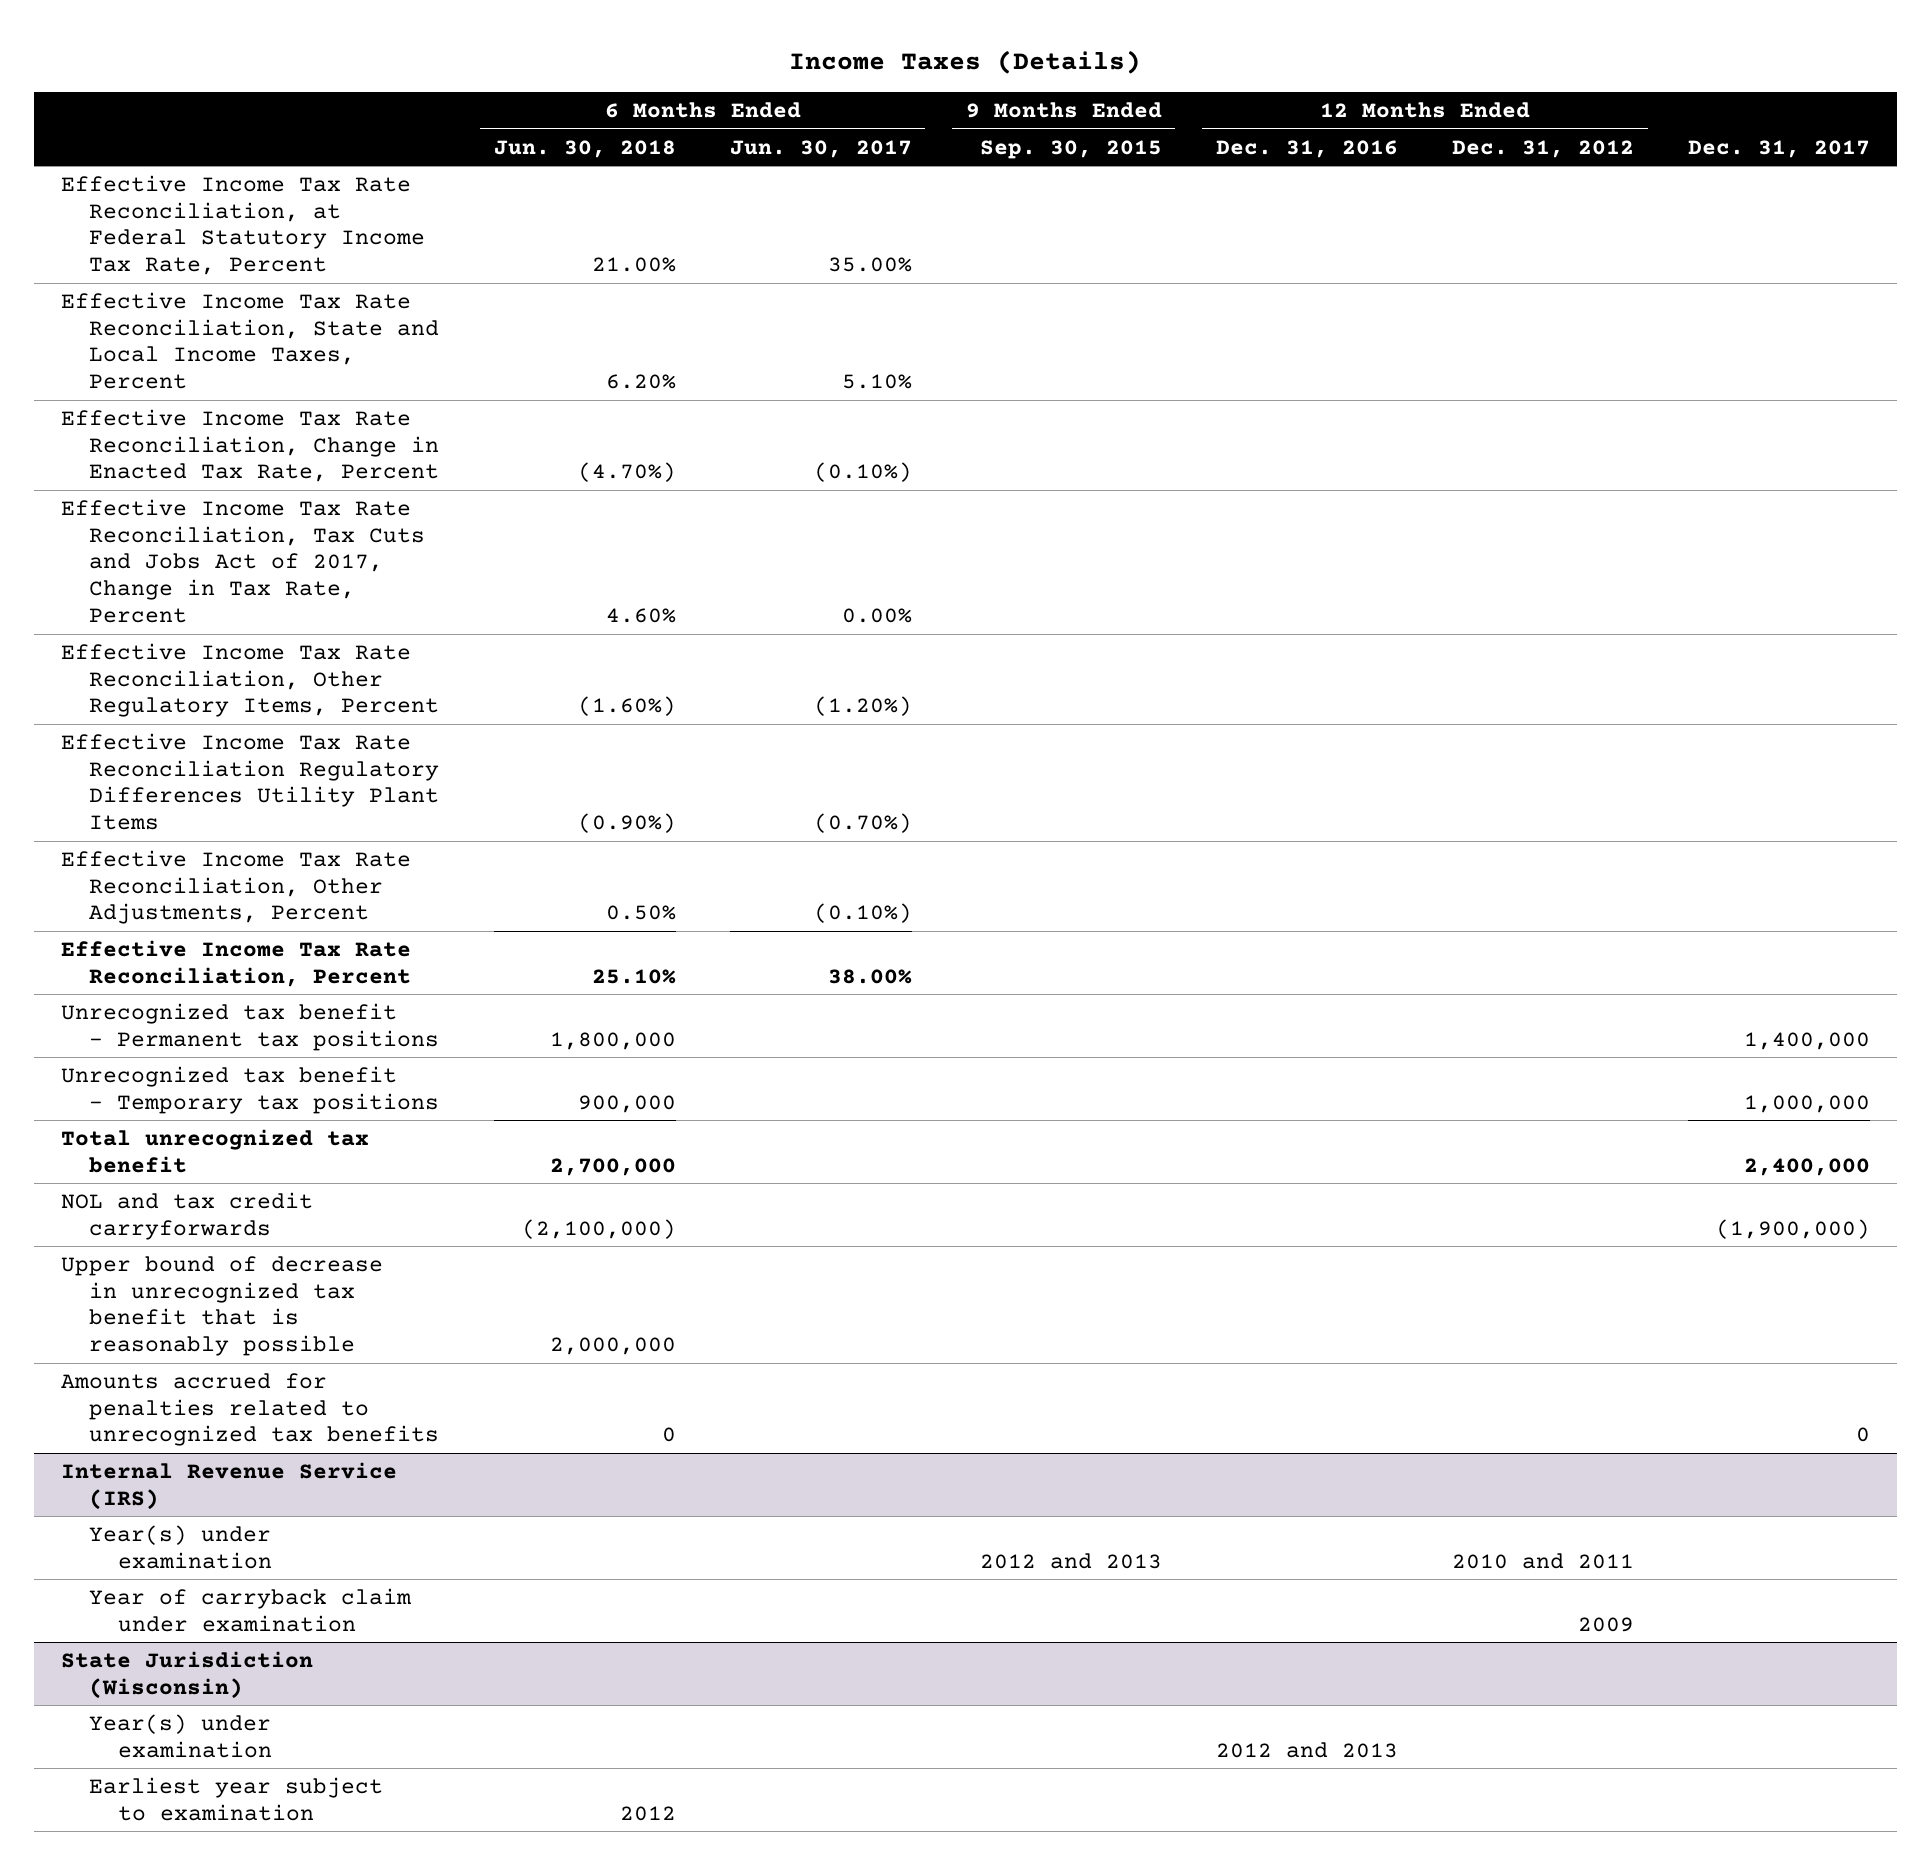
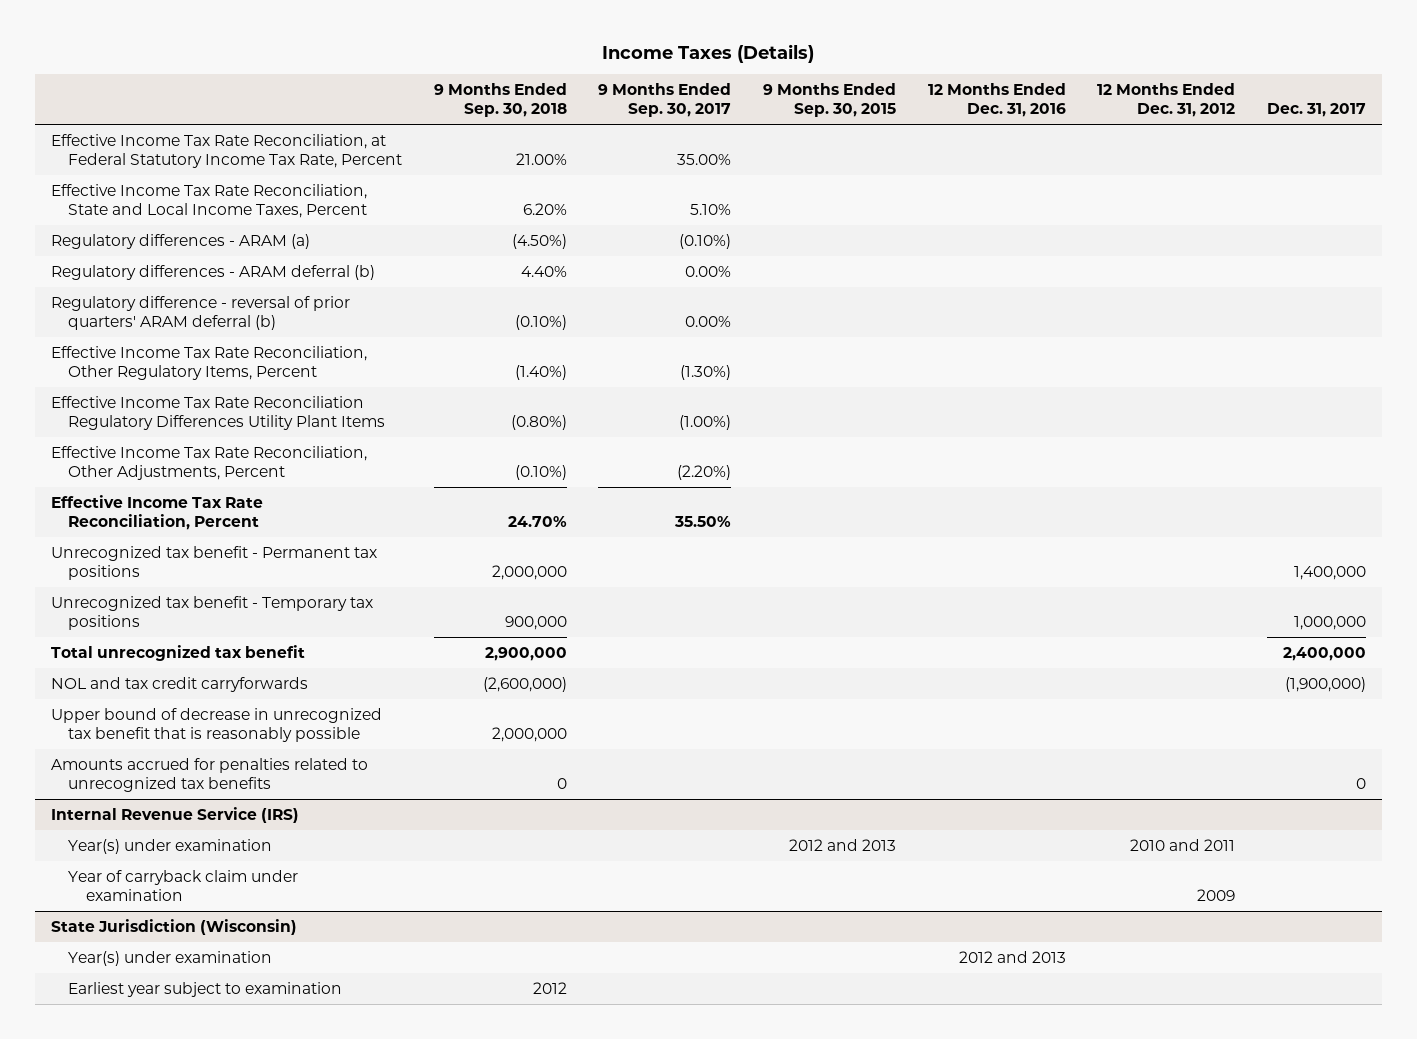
- | 6 Months Ended Jun. 30, 2018 | 6 Months Ended Jun. 30, 2017 | 9 Months Ended Sep. 30, 2015 | 12 Months Ended Dec. 31, 2016 | 12 Months Ended Dec. 31, 2012 | Dec. 31, 2017
+ | 9 Months Ended Sep. 30, 2018 | 9 Months Ended Sep. 30, 2017 | 9 Months Ended Sep. 30, 2015 | 12 Months Ended Dec. 31, 2016 | 12 Months Ended Dec. 31, 2012 | Dec. 31, 2017
- Effective Income Tax Rate Reconciliation, Change in Enacted Tax Rate, Percent | (4.70%) | (0.10%) | | | |
- Effective Income Tax Rate Reconciliation, Tax Cuts and Jobs Act of 2017, Change in Tax Rate, Percent | 4.60% | 0.00% | | | |
+ Regulatory differences - ARAM (a) | (4.50%) | (0.10%) | | | |
+ Regulatory differences - ARAM deferral (b) | 4.40% | 0.00% | | | |
+ Regulatory difference - reversal of prior quarters' ARAM deferral (b) | (0.10%) | 0.00% | | | |

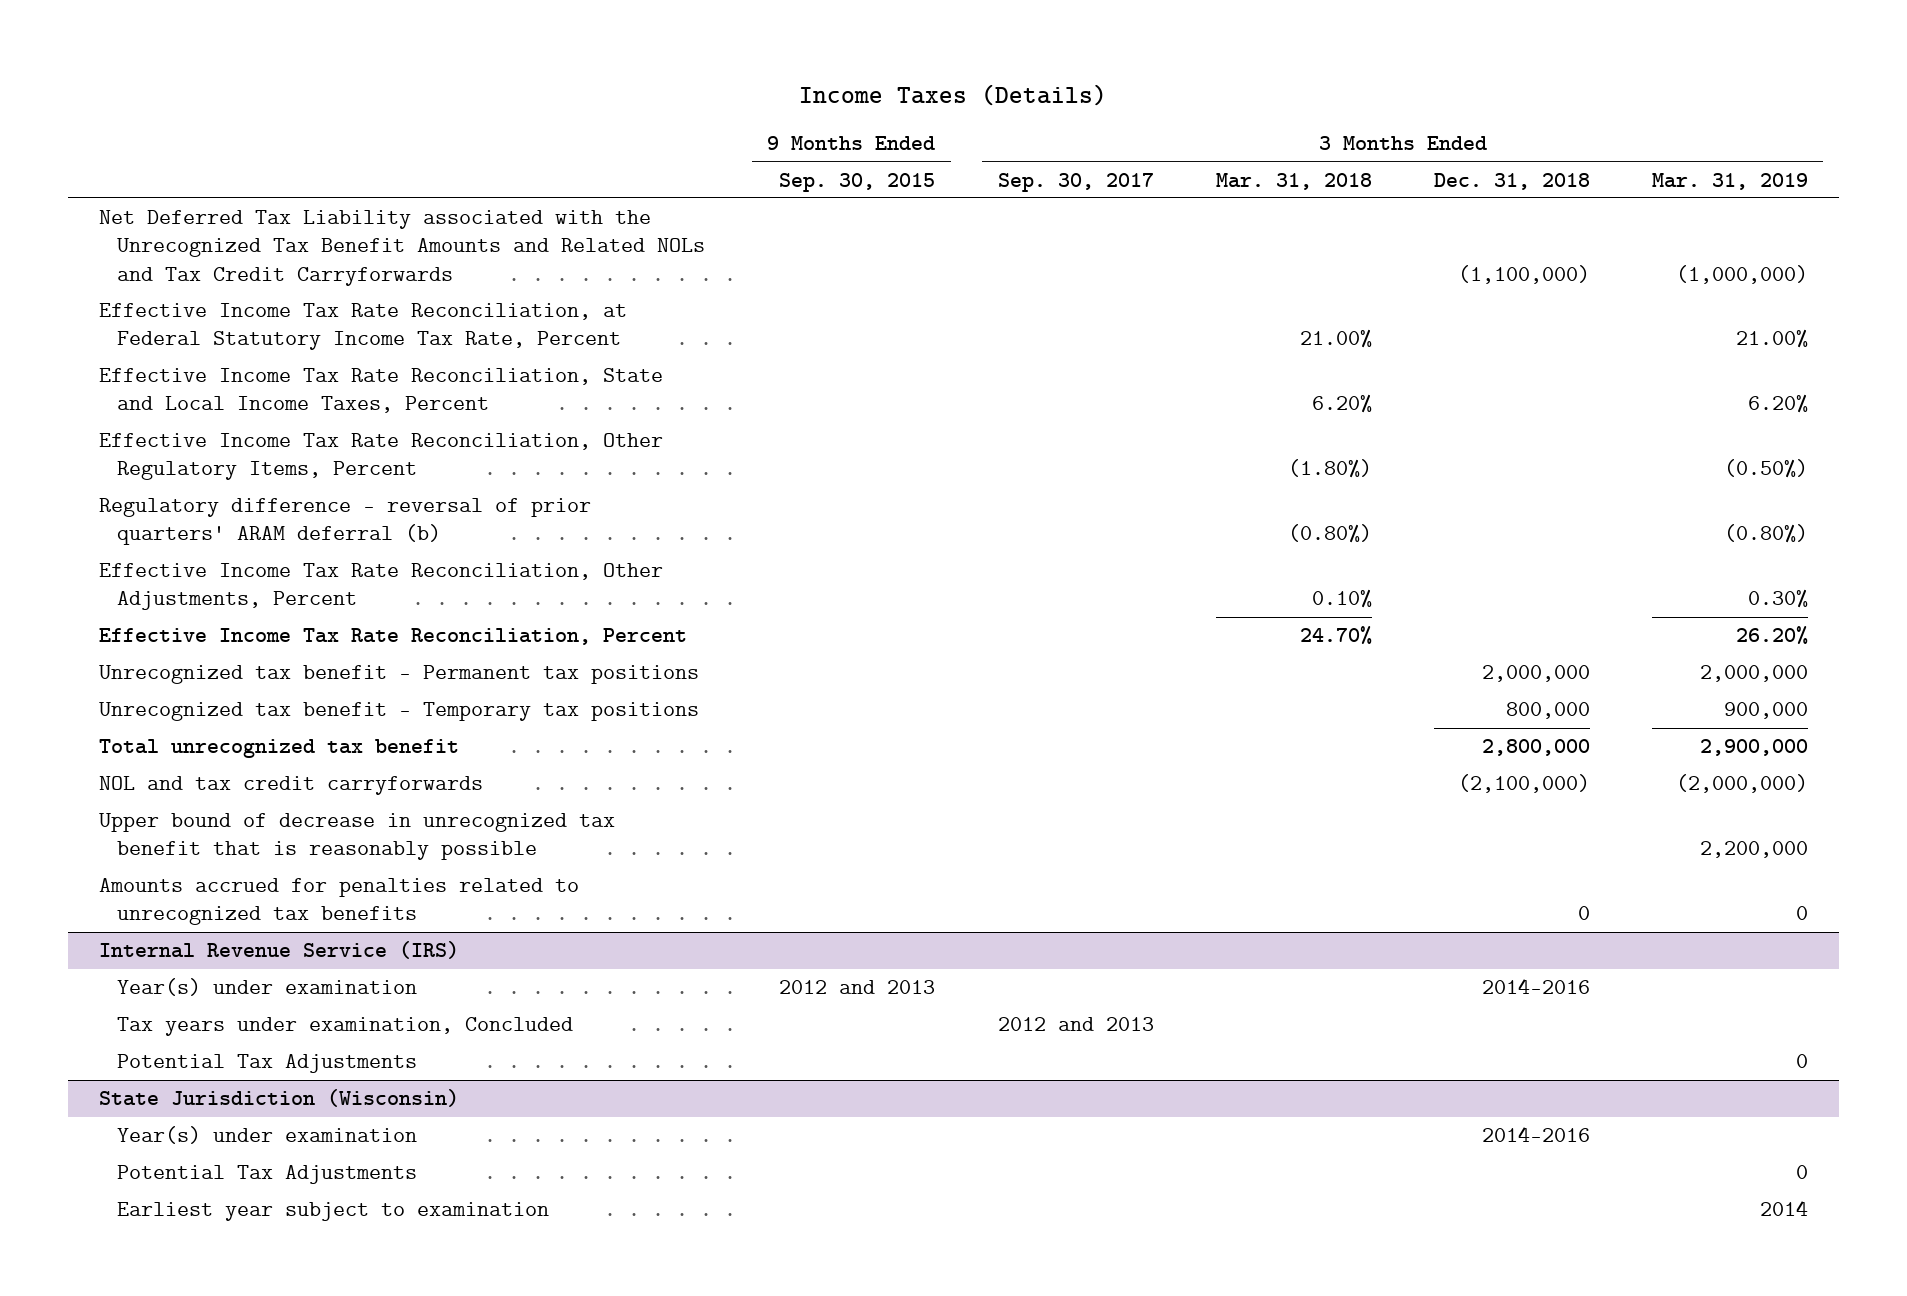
- | 9 Months Ended Sep. 30, 2018 | 9 Months Ended Sep. 30, 2017 | 9 Months Ended Sep. 30, 2015 | 12 Months Ended Dec. 31, 2016 | 12 Months Ended Dec. 31, 2012 | Dec. 31, 2017
+ | 9 Months Ended Sep. 30, 2015 | 3 Months Ended Sep. 30, 2017 | 3 Months Ended Mar. 31, 2018 | 3 Months Ended Dec. 31, 2018 | 3 Months Ended Mar. 31, 2019
+ Net Deferred Tax Liability associated with the Unrecognized Tax Benefit Amounts and Related NOLs and Tax Credit Carryforwards | | | | (1,100,000) | (1,000,000)
- Regulatory differences - ARAM (a) | (4.50%) | (0.10%) | | | |
- Regulatory differences - ARAM deferral (b) | 4.40% | 0.00% | | | |
- Effective Income Tax Rate Reconciliation Regulatory Differences Utility Plant Items | (0.80%) | (1.00%) | | | |
moved down: Regulatory difference - reversal of prior quarters' ARAM deferral (b) | | | (0.80%) | | (0.80%)
@ Internal Revenue Service (IRS)
- Year of carryback claim under examination | | | | | 2009 |
+ Tax years under examination, Concluded | | 2012 and 2013 | | |
+ Potential Tax Adjustments | | | | | 0
@ State Jurisdiction (Wisconsin)
+ Potential Tax Adjustments | | | | | 0

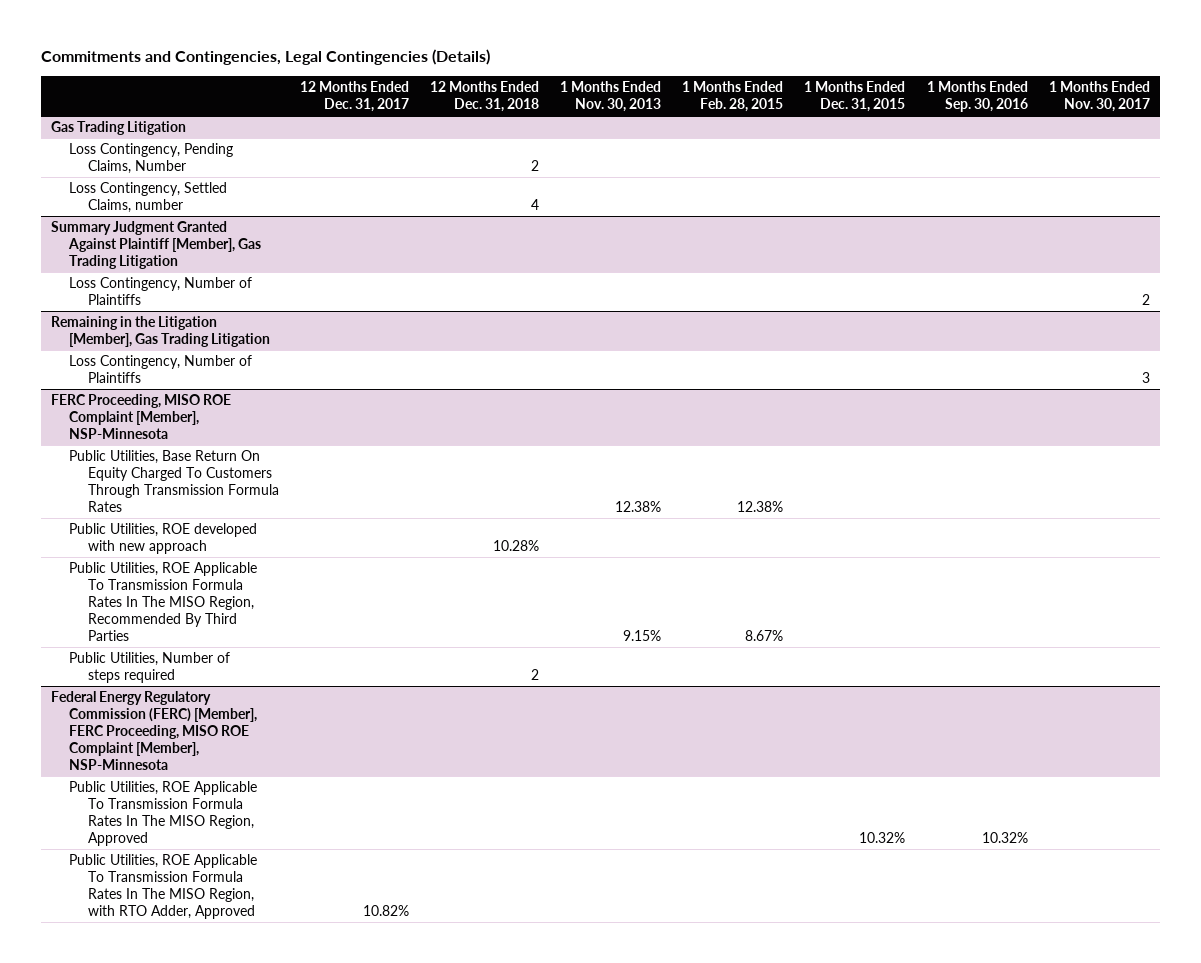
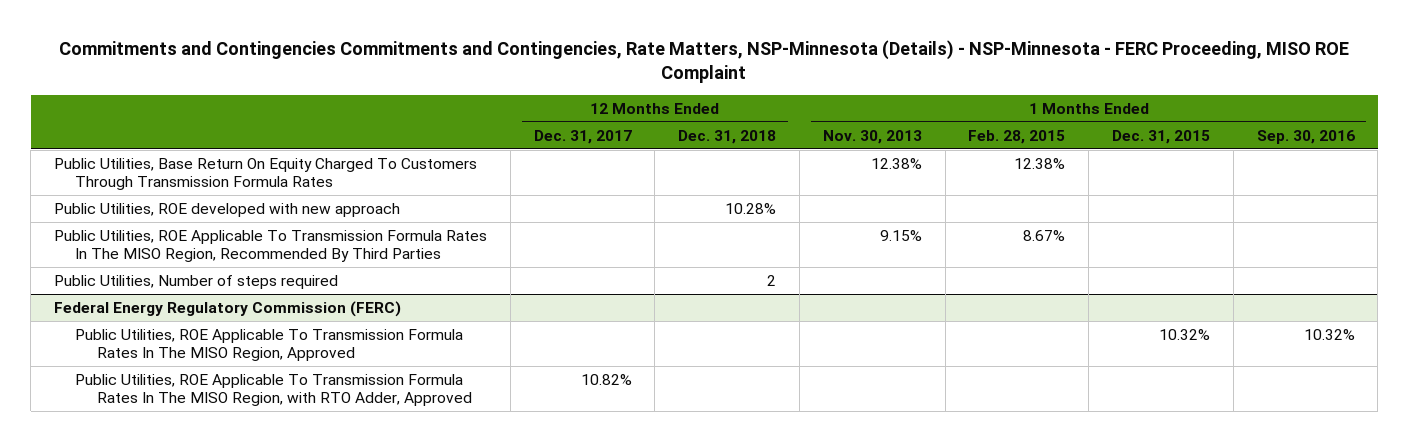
- Commitments and Contingencies, Legal Contingencies (Details)
+ Commitments and Contingencies Commitments and Contingencies, Rate Matters, NSP-Minnesota (Details) - NSP-Minnesota - FERC Proceeding, MISO ROE Complaint
- | 12 Months Ended Dec. 31, 2017 | 12 Months Ended Dec. 31, 2018 | 1 Months Ended Nov. 30, 2013 | 1 Months Ended Feb. 28, 2015 | 1 Months Ended Dec. 31, 2015 | 1 Months Ended Sep. 30, 2016 | 1 Months Ended Nov. 30, 2017
+ | 12 Months Ended Dec. 31, 2017 | 12 Months Ended Dec. 31, 2018 | 1 Months Ended Nov. 30, 2013 | 1 Months Ended Feb. 28, 2015 | 1 Months Ended Dec. 31, 2015 | 1 Months Ended Sep. 30, 2016
- Gas Trading Litigation
- Loss Contingency, Pending Claims, Number | | 2 | | | | |
- Loss Contingency, Settled Claims, number | | 4 | | | | |
- Summary Judgment Granted Against Plaintiff [Member], Gas Trading Litigation
- Loss Contingency, Number of Plaintiffs | | | | | | | 2
- Remaining in the Litigation [Member], Gas Trading Litigation
- Loss Contingency, Number of Plaintiffs | | | | | | | 3
- FERC Proceeding, MISO ROE Complaint [Member], NSP-Minnesota
- Federal Energy Regulatory Commission (FERC) [Member], FERC Proceeding, MISO ROE Complaint [Member], NSP-Minnesota
+ Federal Energy Regulatory Commission (FERC)

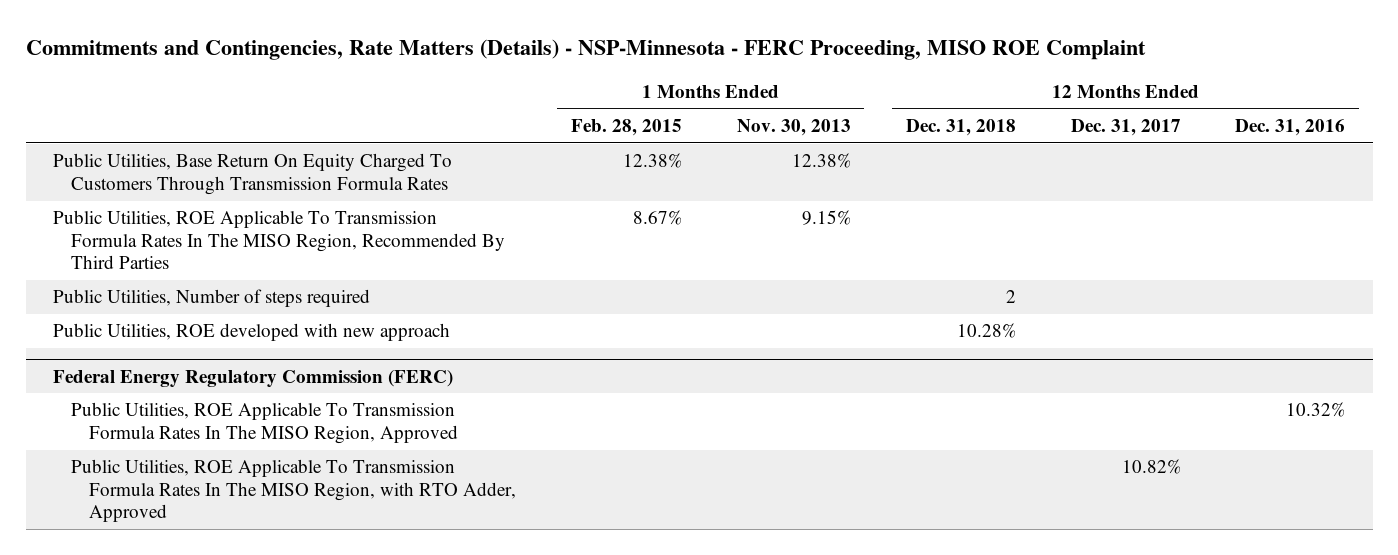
- Commitments and Contingencies Commitments and Contingencies, Rate Matters, NSP-Minnesota (Details) - NSP-Minnesota - FERC Proceeding, MISO ROE Complaint
+ Commitments and Contingencies, Rate Matters (Details) - NSP-Minnesota - FERC Proceeding, MISO ROE Complaint
- | 12 Months Ended Dec. 31, 2017 | 12 Months Ended Dec. 31, 2018 | 1 Months Ended Nov. 30, 2013 | 1 Months Ended Feb. 28, 2015 | 1 Months Ended Dec. 31, 2015 | 1 Months Ended Sep. 30, 2016
+ | 1 Months Ended Feb. 28, 2015 | 1 Months Ended Nov. 30, 2013 | 12 Months Ended Dec. 31, 2018 | 12 Months Ended Dec. 31, 2017 | 12 Months Ended Dec. 31, 2016
moved down: Public Utilities, ROE developed with new approach | | | 10.28% | |

